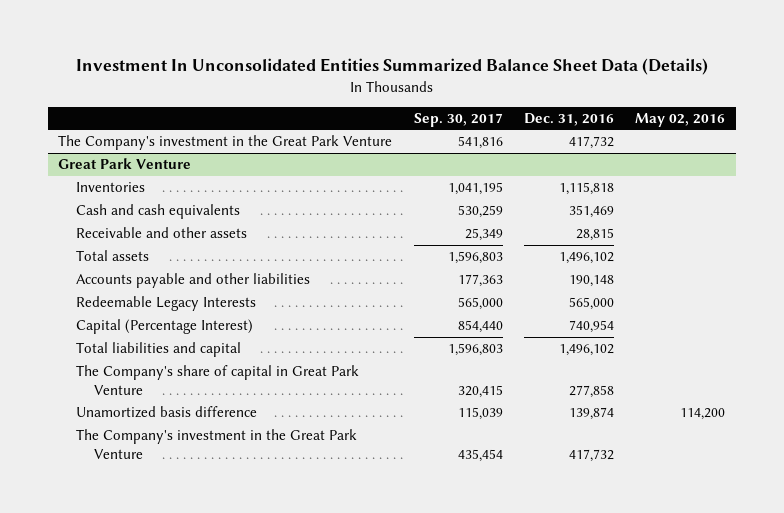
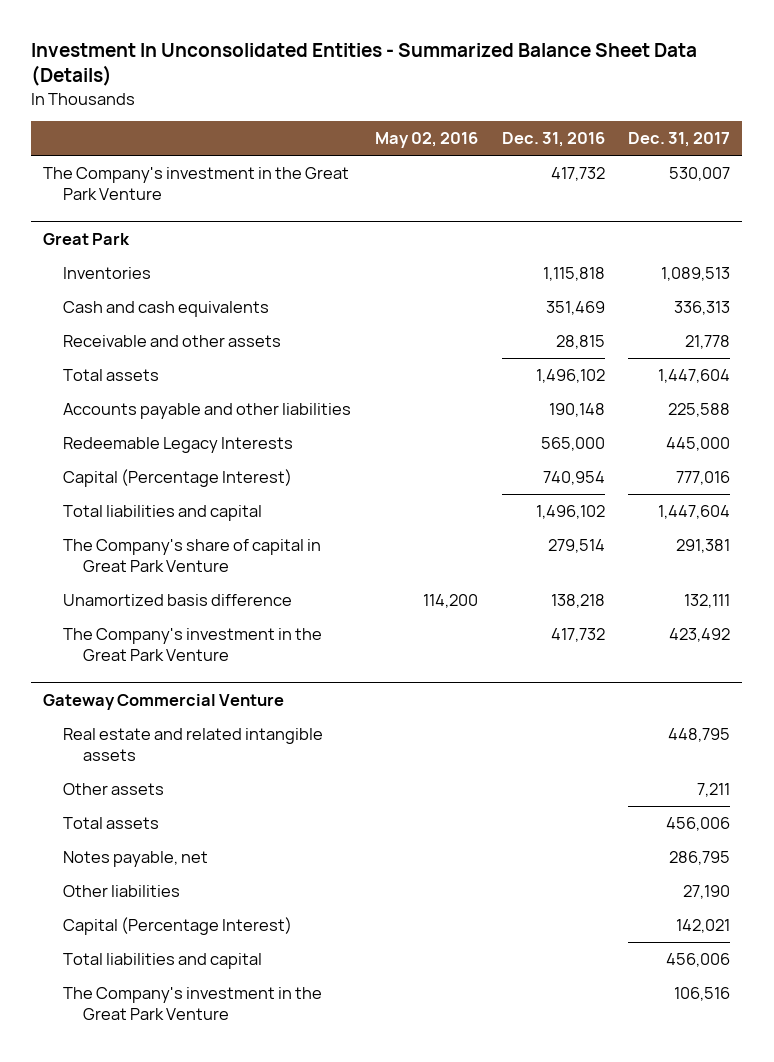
- Investment In Unconsolidated Entities Summarized Balance Sheet Data (Details)
+ Investment In Unconsolidated Entities - Summarized Balance Sheet Data (Details)
- | Sep. 30, 2017 | Dec. 31, 2016 | May 02, 2016
+ | May 02, 2016 | Dec. 31, 2016 | Dec. 31, 2017
- Great Park Venture
+ Great Park
- The Company's share of capital in Great Park Venture | 320,415 | 277,858 |
- Unamortized basis difference | 115,039 | 139,874 | 114,200
+ The Company's share of capital in Great Park Venture | | 279,514 | 291,381
+ Unamortized basis difference | 114,200 | 138,218 | 132,111
+ Gateway Commercial Venture
+ Real estate and related intangible assets | | | 448,795
+ Other assets | | | 7,211
+ Total assets | | | 456,006
+ Notes payable, net | | | 286,795
+ Other liabilities | | | 27,190
+ Capital (Percentage Interest) | | | 142,021
+ Total liabilities and capital | | | 456,006
+ The Company's investment in the Great Park Venture | | | 106,516

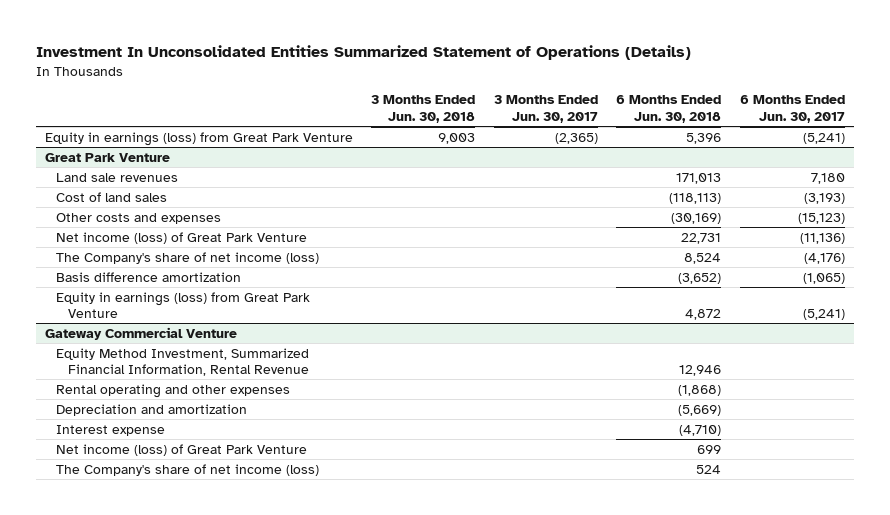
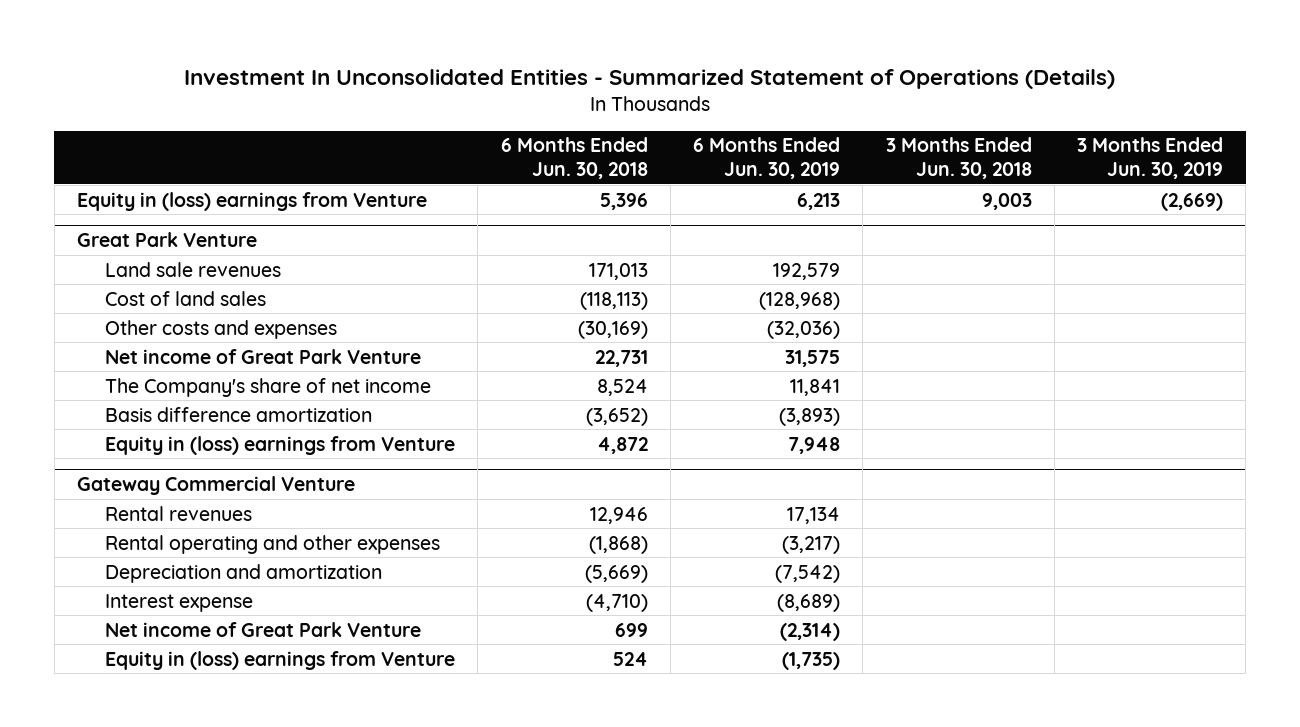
- Investment In Unconsolidated Entities Summarized Statement of Operations (Details)
+ Investment In Unconsolidated Entities - Summarized Statement of Operations (Details)
- | 3 Months Ended Jun. 30, 2018 | 3 Months Ended Jun. 30, 2017 | 6 Months Ended Jun. 30, 2018 | 6 Months Ended Jun. 30, 2017
+ | 6 Months Ended Jun. 30, 2018 | 6 Months Ended Jun. 30, 2019 | 3 Months Ended Jun. 30, 2018 | 3 Months Ended Jun. 30, 2019
- Equity in earnings (loss) from Great Park Venture | 9,003 | (2,365) | 5,396 | (5,241)
+ Equity in (loss) earnings from Venture | 5,396 | 6,213 | 9,003 | (2,669)
@ Great Park Venture
- Net income (loss) of Great Park Venture | | | 22,731 | (11,136)
- The Company's share of net income (loss) | | | 8,524 | (4,176)
+ Net income of Great Park Venture | 22,731 | 31,575 | |
+ The Company's share of net income | 8,524 | 11,841 | |
- Equity in earnings (loss) from Great Park Venture | | | 4,872 | (5,241)
+ Equity in (loss) earnings from Venture | 4,872 | 7,948 | |
@ Gateway Commercial Venture
- Equity Method Investment, Summarized Financial Information, Rental Revenue | | | 12,946 |
+ Rental revenues | 12,946 | 17,134 | |
- Net income (loss) of Great Park Venture | | | 699 |
- The Company's share of net income (loss) | | | 524 |
+ Net income of Great Park Venture | 699 | (2,314) | |
+ Equity in (loss) earnings from Venture | 524 | (1,735) | |

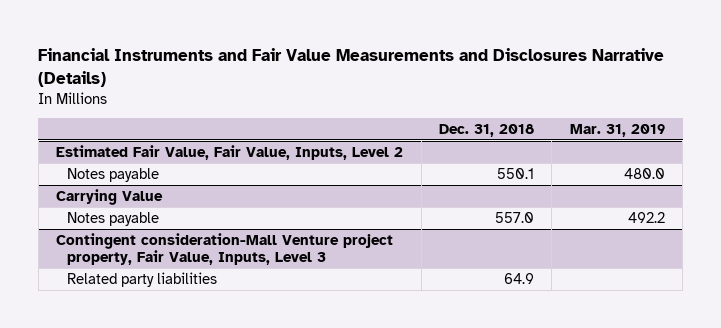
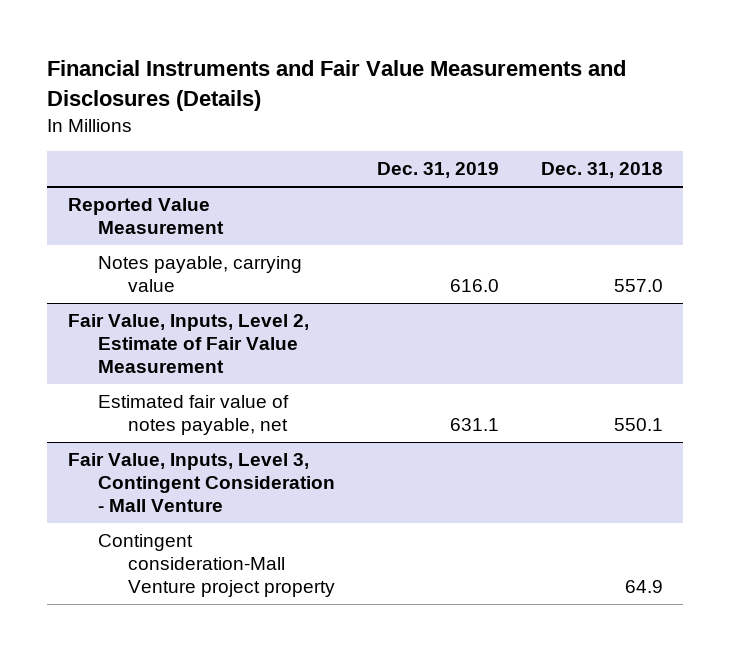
- Financial Instruments and Fair Value Measurements and Disclosures Narrative (Details)
+ Financial Instruments and Fair Value Measurements and Disclosures (Details)
- | Dec. 31, 2018 | Mar. 31, 2019
+ | Dec. 31, 2019 | Dec. 31, 2018
- Estimated Fair Value, Fair Value, Inputs, Level 2
- Notes payable | 550.1 | 480.0
- Carrying Value
- Notes payable | 557.0 | 492.2
- Contingent consideration-Mall Venture project property, Fair Value, Inputs, Level 3
- Related party liabilities | 64.9 |
+ Reported Value Measurement
+ Notes payable, carrying value | 616.0 | 557.0
+ Fair Value, Inputs, Level 2, Estimate of Fair Value Measurement
+ Estimated fair value of notes payable, net | 631.1 | 550.1
+ Fair Value, Inputs, Level 3, Contingent Consideration - Mall Venture
+ Contingent consideration-Mall Venture project property | | 64.9

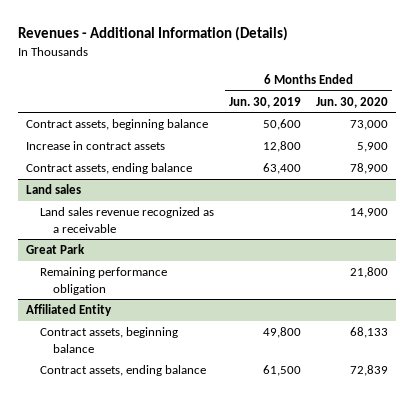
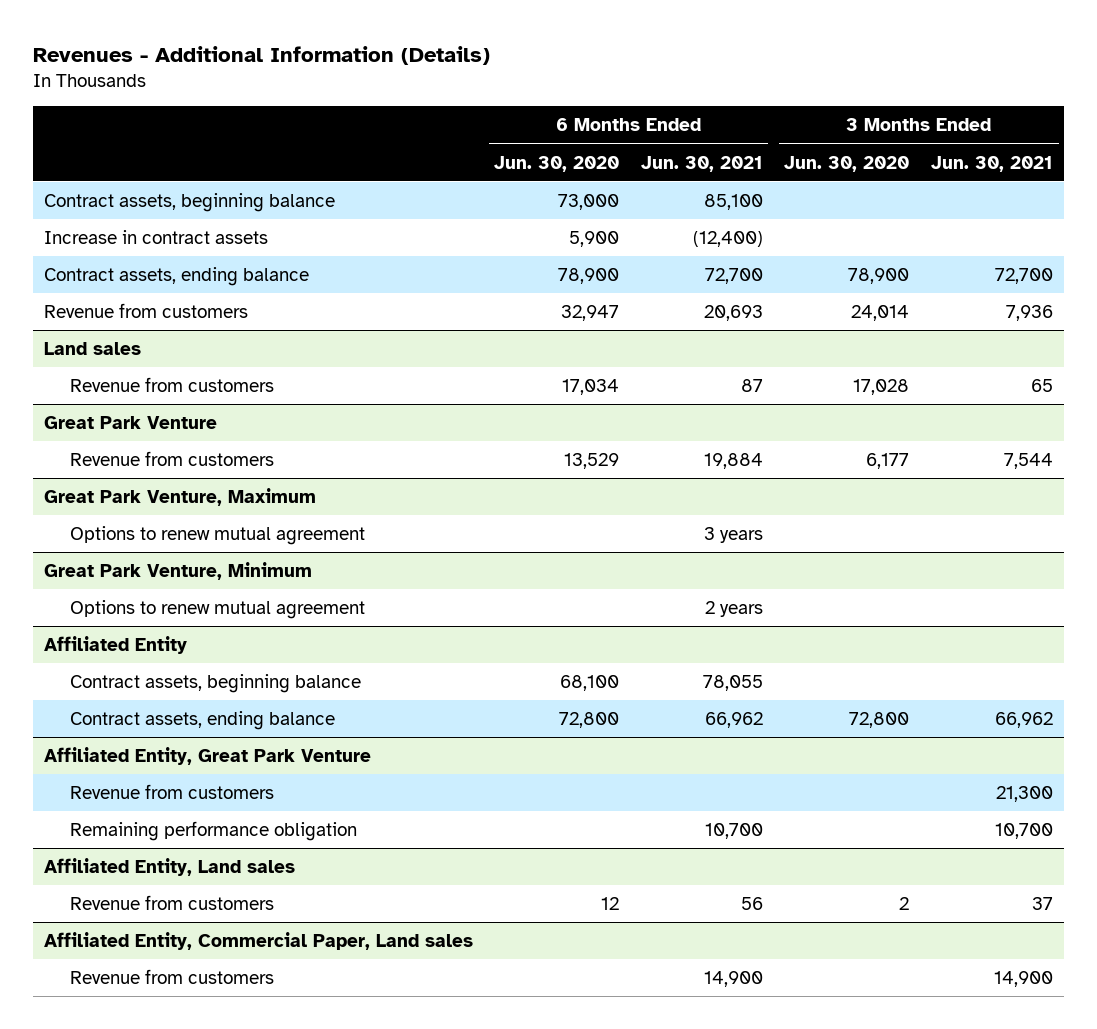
- | 6 Months Ended Jun. 30, 2019 | 6 Months Ended Jun. 30, 2020
+ | 6 Months Ended Jun. 30, 2020 | 6 Months Ended Jun. 30, 2021 | 3 Months Ended Jun. 30, 2020 | 3 Months Ended Jun. 30, 2021
+ Revenue from customers | 32,947 | 20,693 | 24,014 | 7,936
@ Land sales
- Land sales revenue recognized as a receivable | | 14,900
- Great Park
- Remaining performance obligation | | 21,800
@ Land sales
+ Revenue from customers | 17,034 | 87 | 17,028 | 65
+ Great Park Venture
+ Revenue from customers | 13,529 | 19,884 | 6,177 | 7,544
+ Great Park Venture, Maximum
+ Options to renew mutual agreement | | 3 years | |
+ Great Park Venture, Minimum
+ Options to renew mutual agreement | | 2 years | |
@ Affiliated Entity
- Contract assets, beginning balance | 49,800 | 68,133
- Contract assets, ending balance | 61,500 | 72,839
+ Contract assets, beginning balance | 68,100 | 78,055 | |
+ Contract assets, ending balance | 72,800 | 66,962 | 72,800 | 66,962
+ Affiliated Entity, Great Park Venture
+ Revenue from customers | | | | 21,300
+ Remaining performance obligation | | 10,700 | | 10,700
+ Affiliated Entity, Land sales
+ Revenue from customers | 12 | 56 | 2 | 37
+ Affiliated Entity, Commercial Paper, Land sales
+ Revenue from customers | | 14,900 | | 14,900

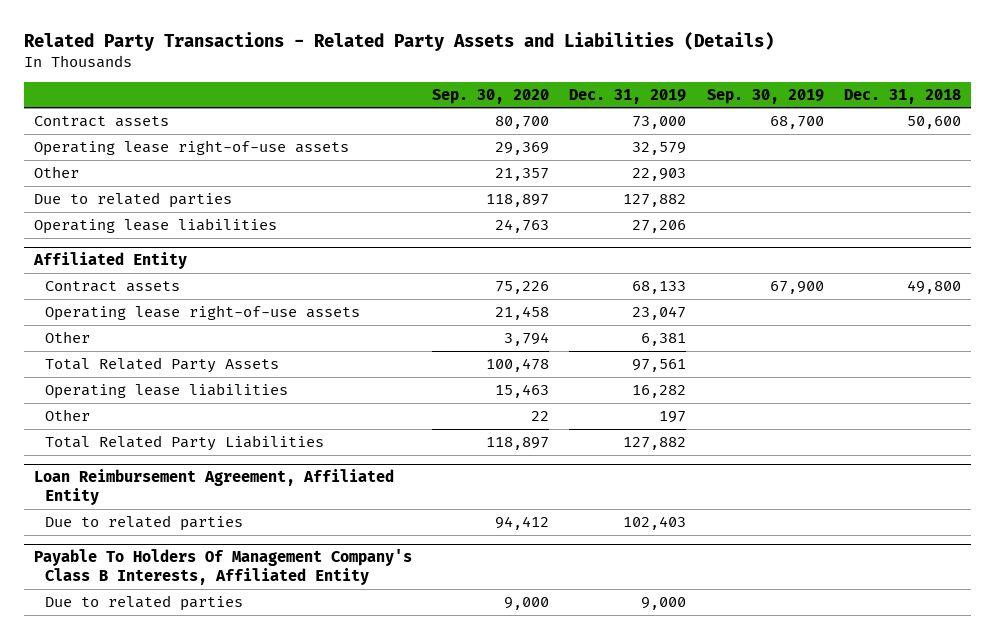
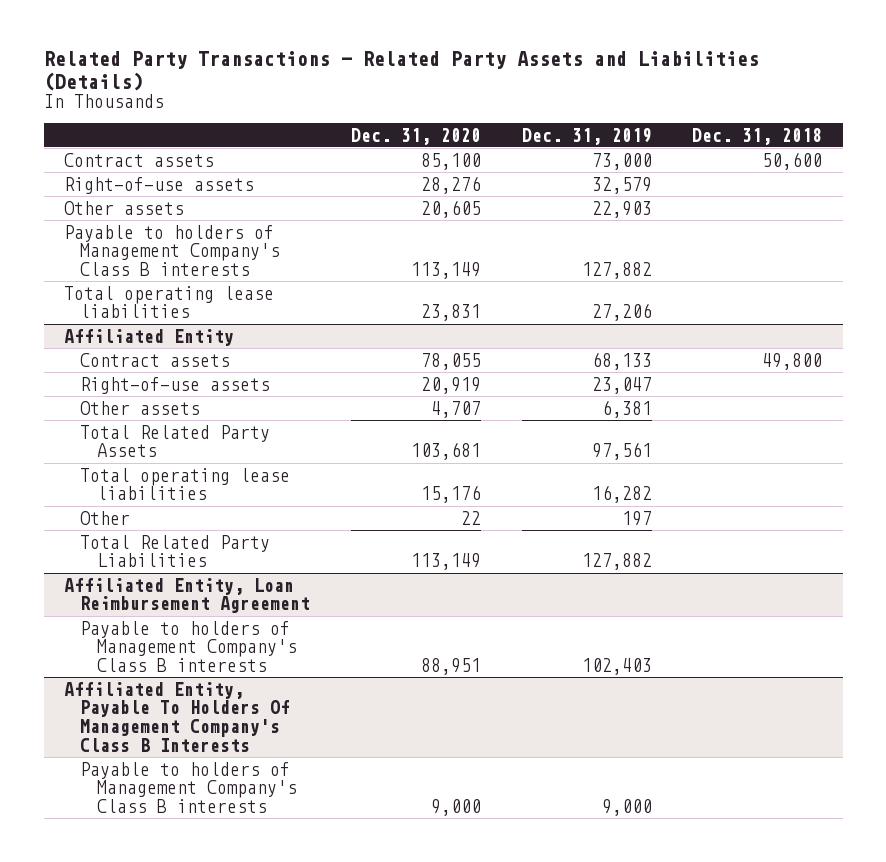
- | Sep. 30, 2020 | Dec. 31, 2019 | Sep. 30, 2019 | Dec. 31, 2018
+ | Dec. 31, 2020 | Dec. 31, 2019 | Dec. 31, 2018
- Operating lease right-of-use assets | 29,369 | 32,579 | |
- Other | 21,357 | 22,903 | |
- Due to related parties | 118,897 | 127,882 | |
- Operating lease liabilities | 24,763 | 27,206 | |
+ Right-of-use assets | 28,276 | 32,579 |
+ Other assets | 20,605 | 22,903 |
+ Payable to holders of Management Company's Class B interests | 113,149 | 127,882 |
+ Total operating lease liabilities | 23,831 | 27,206 |
@ Affiliated Entity
- Operating lease right-of-use assets | 21,458 | 23,047 | |
- Other | 3,794 | 6,381 | |
+ Right-of-use assets | 20,919 | 23,047 |
+ Other assets | 4,707 | 6,381 |
- Operating lease liabilities | 15,463 | 16,282 | |
+ Total operating lease liabilities | 15,176 | 16,282 |
- Loan Reimbursement Agreement, Affiliated Entity
- Due to related parties | 94,412 | 102,403 | |
- Payable To Holders Of Management Company's Class B Interests, Affiliated Entity
- Due to related parties | 9,000 | 9,000 | |
+ Affiliated Entity, Loan Reimbursement Agreement
+ Payable to holders of Management Company's Class B interests | 88,951 | 102,403 |
+ Affiliated Entity, Payable To Holders Of Management Company's Class B Interests
+ Payable to holders of Management Company's Class B interests | 9,000 | 9,000 |

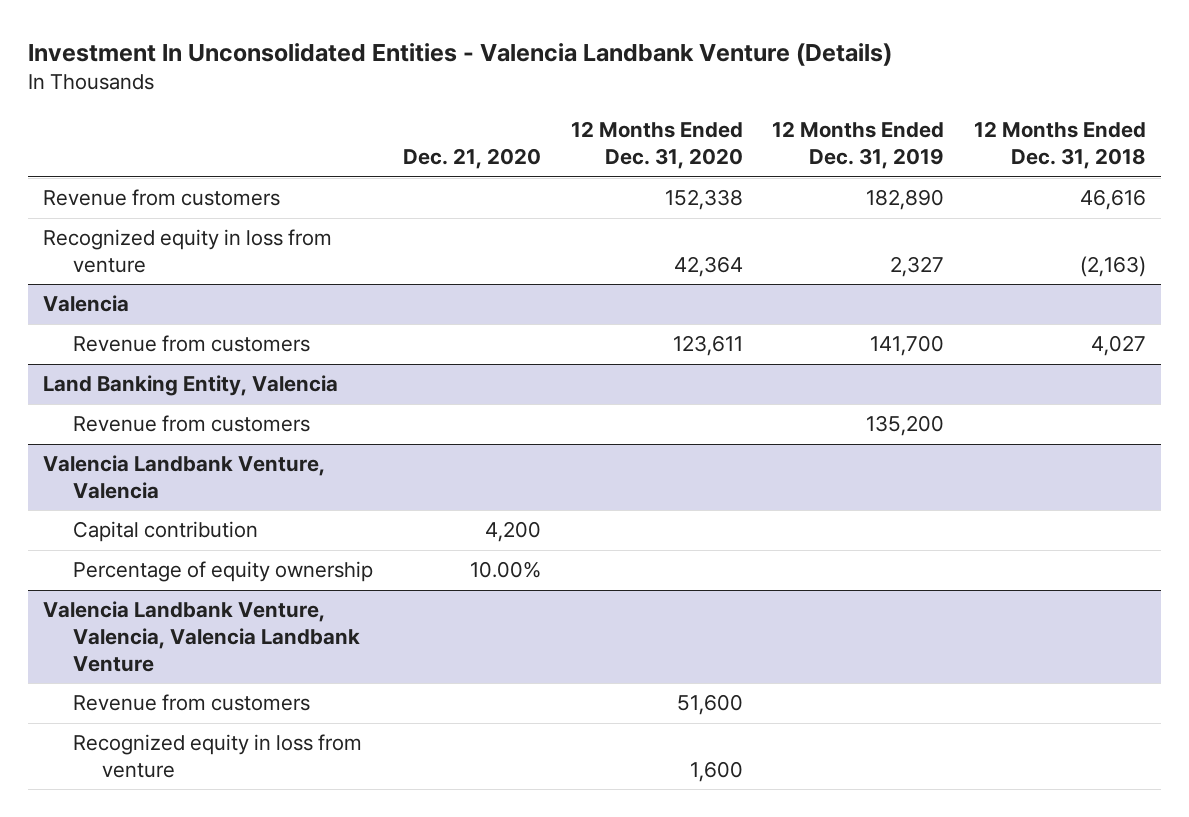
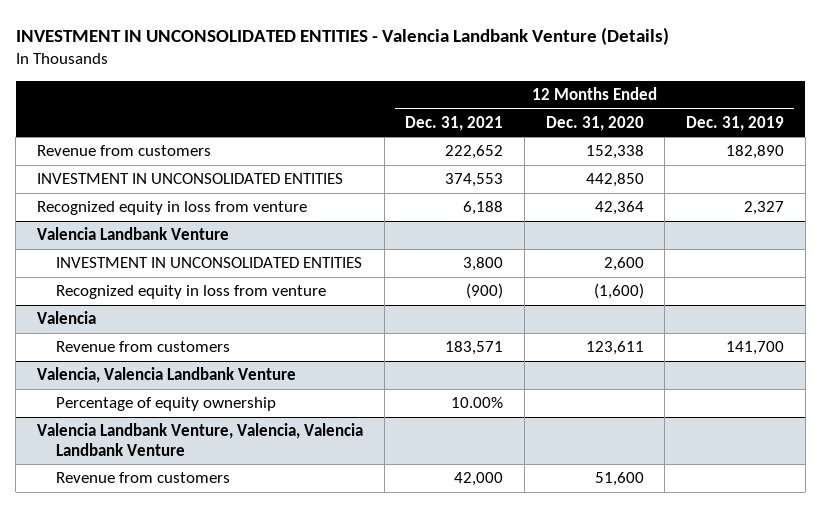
- Investment In Unconsolidated Entities - Valencia Landbank Venture (Details)
+ INVESTMENT IN UNCONSOLIDATED ENTITIES - Valencia Landbank Venture (Details)
- | Dec. 21, 2020 | 12 Months Ended Dec. 31, 2020 | 12 Months Ended Dec. 31, 2019 | 12 Months Ended Dec. 31, 2018
+ | 12 Months Ended Dec. 31, 2021 | 12 Months Ended Dec. 31, 2020 | 12 Months Ended Dec. 31, 2019
+ INVESTMENT IN UNCONSOLIDATED ENTITIES | 374,553 | 442,850 |
+ Valencia Landbank Venture
+ INVESTMENT IN UNCONSOLIDATED ENTITIES | 3,800 | 2,600 |
+ Recognized equity in loss from venture | (900) | (1,600) |
- Land Banking Entity, Valencia
- Revenue from customers | | | 135,200 |
- Valencia Landbank Venture, Valencia
- Capital contribution | 4,200 | | |
+ Valencia, Valencia Landbank Venture
@ Valencia Landbank Venture, Valencia, Valencia Landbank Venture
- Recognized equity in loss from venture | | 1,600 | |

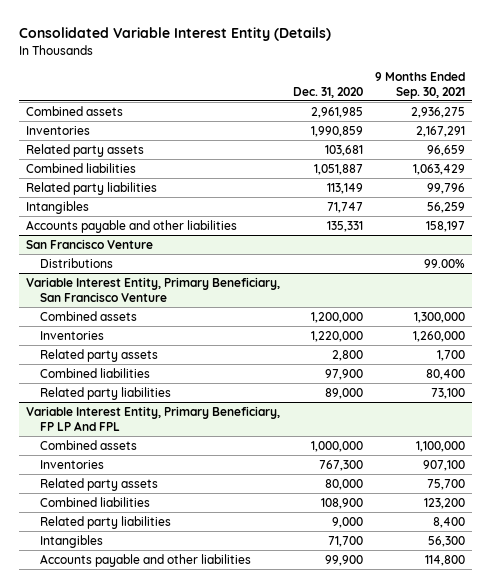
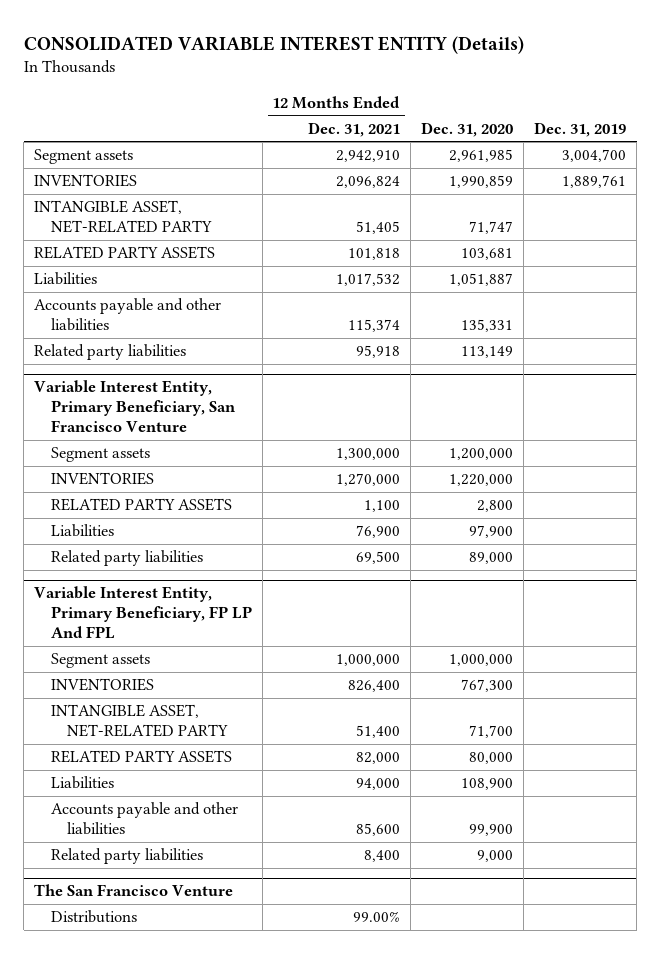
- Consolidated Variable Interest Entity (Details)
+ CONSOLIDATED VARIABLE INTEREST ENTITY (Details)
- | Dec. 31, 2020 | 9 Months Ended Sep. 30, 2021
+ | 12 Months Ended Dec. 31, 2021 | Dec. 31, 2020 | Dec. 31, 2019
- Combined assets | 2,961,985 | 2,936,275
- Inventories | 1,990,859 | 2,167,291
- Related party assets | 103,681 | 96,659
- Combined liabilities | 1,051,887 | 1,063,429
- Intangibles | 71,747 | 56,259
+ Segment assets | 2,942,910 | 2,961,985 | 3,004,700
+ INVENTORIES | 2,096,824 | 1,990,859 | 1,889,761
+ INTANGIBLE ASSET, NET-RELATED PARTY | 51,405 | 71,747 |
+ RELATED PARTY ASSETS | 101,818 | 103,681 |
+ Liabilities | 1,017,532 | 1,051,887 |
- San Francisco Venture
- Distributions | | 99.00%
moved down: Related party liabilities | 95,918 | 113,149 |
@ Variable Interest Entity, Primary Beneficiary, San Francisco Venture
- Combined assets | 1,200,000 | 1,300,000
- Inventories | 1,220,000 | 1,260,000
- Related party assets | 2,800 | 1,700
- Combined liabilities | 97,900 | 80,400
+ Segment assets | 1,300,000 | 1,200,000 |
+ INVENTORIES | 1,270,000 | 1,220,000 |
+ RELATED PARTY ASSETS | 1,100 | 2,800 |
+ Liabilities | 76,900 | 97,900 |
@ Variable Interest Entity, Primary Beneficiary, FP LP And FPL
- Combined assets | 1,000,000 | 1,100,000
- Inventories | 767,300 | 907,100
- Related party assets | 80,000 | 75,700
- Combined liabilities | 108,900 | 123,200
- Intangibles | 71,700 | 56,300
+ Segment assets | 1,000,000 | 1,000,000 |
+ INVENTORIES | 826,400 | 767,300 |
+ INTANGIBLE ASSET, NET-RELATED PARTY | 51,400 | 71,700 |
+ RELATED PARTY ASSETS | 82,000 | 80,000 |
+ Liabilities | 94,000 | 108,900 |
moved down: Related party liabilities | 8,400 | 9,000 |
+ The San Francisco Venture
+ Distributions | 99.00% | |

